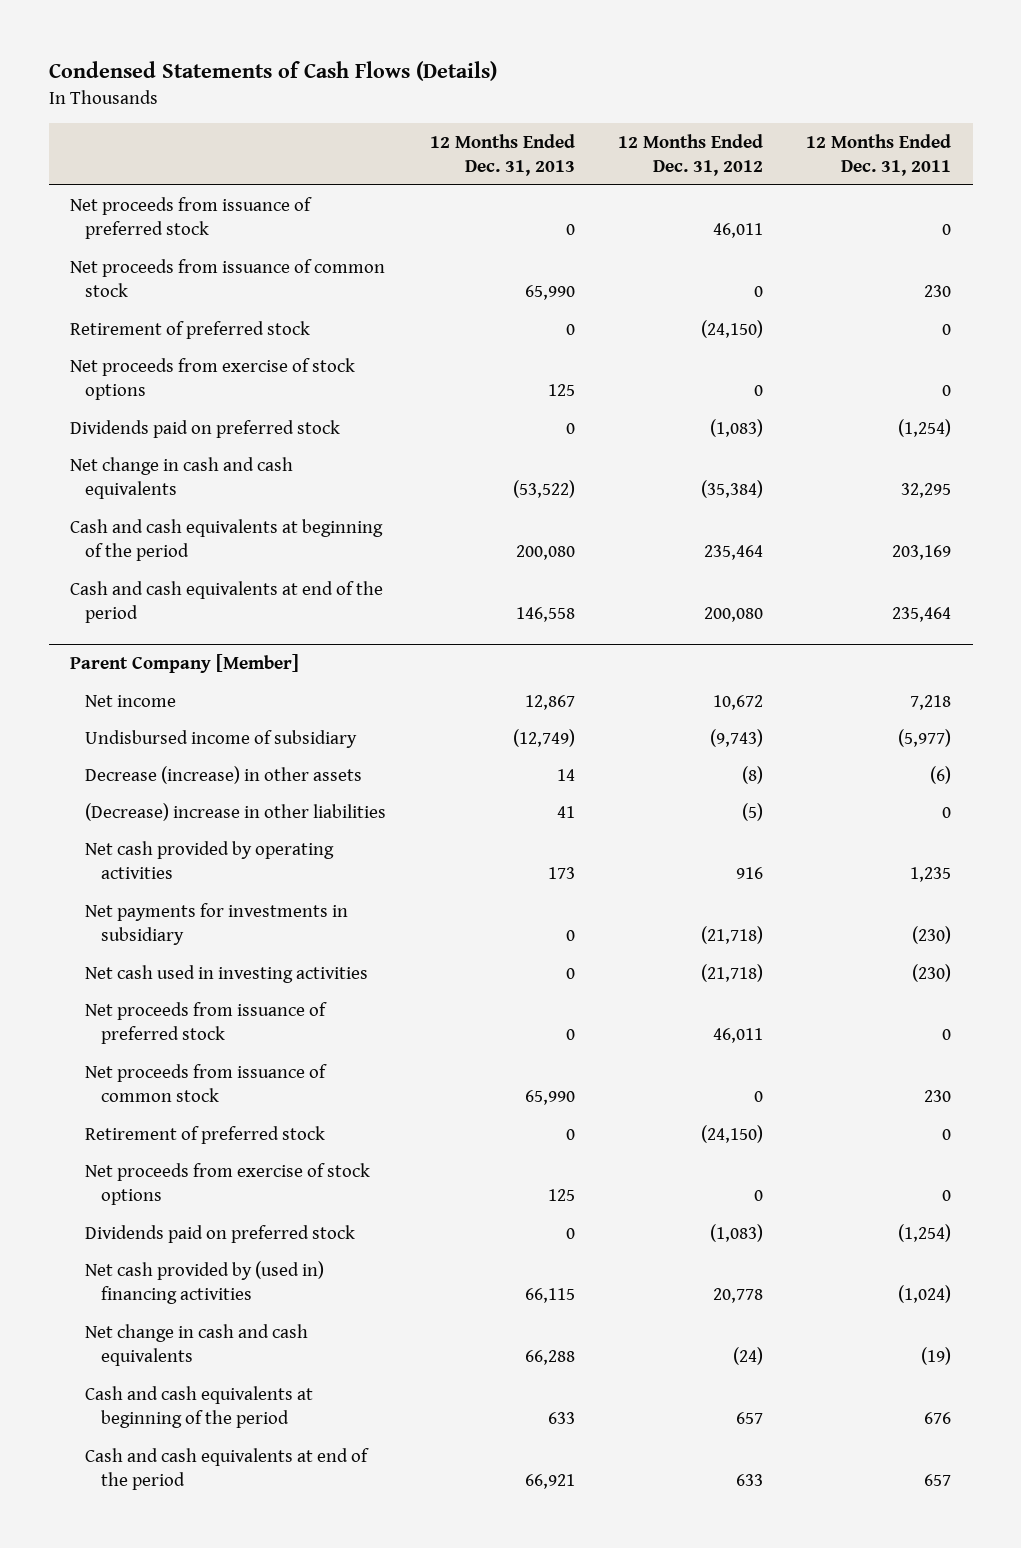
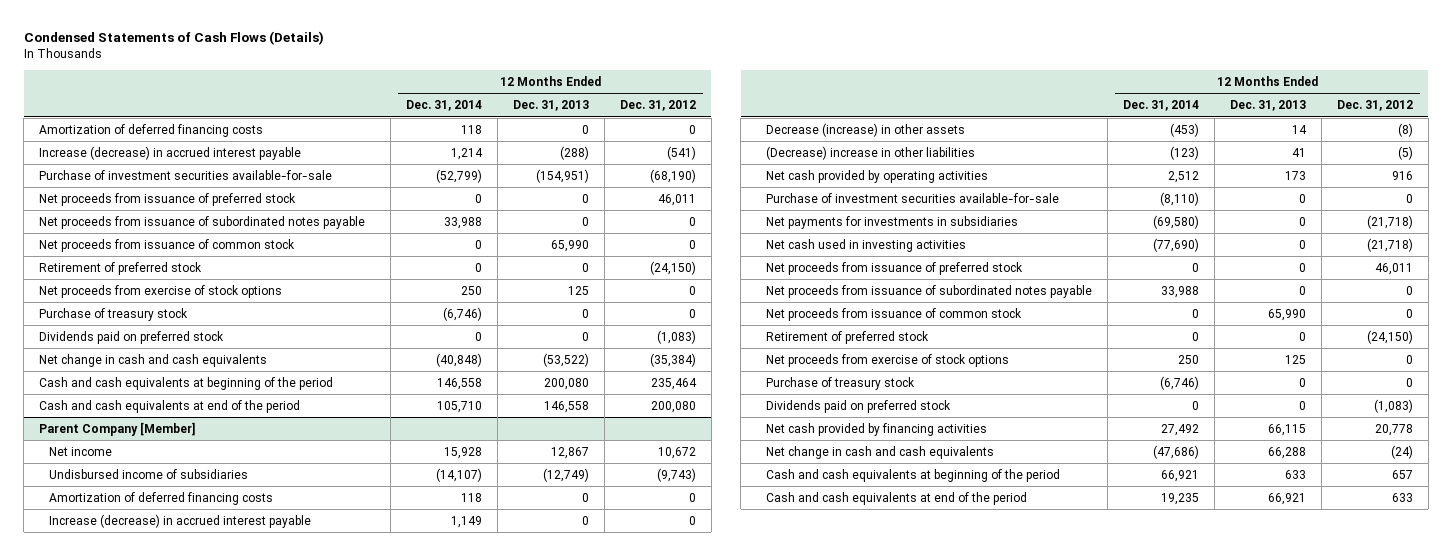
- | 12 Months Ended Dec. 31, 2013 | 12 Months Ended Dec. 31, 2012 | 12 Months Ended Dec. 31, 2011
+ | 12 Months Ended Dec. 31, 2014 | 12 Months Ended Dec. 31, 2013 | 12 Months Ended Dec. 31, 2012
+ Amortization of deferred financing costs | 118 | 0 | 0
+ Increase (decrease) in accrued interest payable | 1,214 | (288) | (541)
+ Purchase of investment securities available-for-sale | (52,799) | (154,951) | (68,190)
+ Net proceeds from issuance of subordinated notes payable | 33,988 | 0 | 0
+ Purchase of treasury stock | (6,746) | 0 | 0
@ Parent Company [Member]
- Undisbursed income of subsidiary | (12,749) | (9,743) | (5,977)
+ Undisbursed income of subsidiaries | (14,107) | (12,749) | (9,743)
+ Amortization of deferred financing costs | 118 | 0 | 0
+ Increase (decrease) in accrued interest payable | 1,149 | 0 | 0
- Net payments for investments in subsidiary | 0 | (21,718) | (230)
+ Purchase of investment securities available-for-sale | (8,110) | 0 | 0
+ Net payments for investments in subsidiaries | (69,580) | 0 | (21,718)
+ Net proceeds from issuance of subordinated notes payable | 33,988 | 0 | 0
+ Purchase of treasury stock | (6,746) | 0 | 0
- Net cash provided by (used in) financing activities | 66,115 | 20,778 | (1,024)
+ Net cash provided by financing activities | 27,492 | 66,115 | 20,778

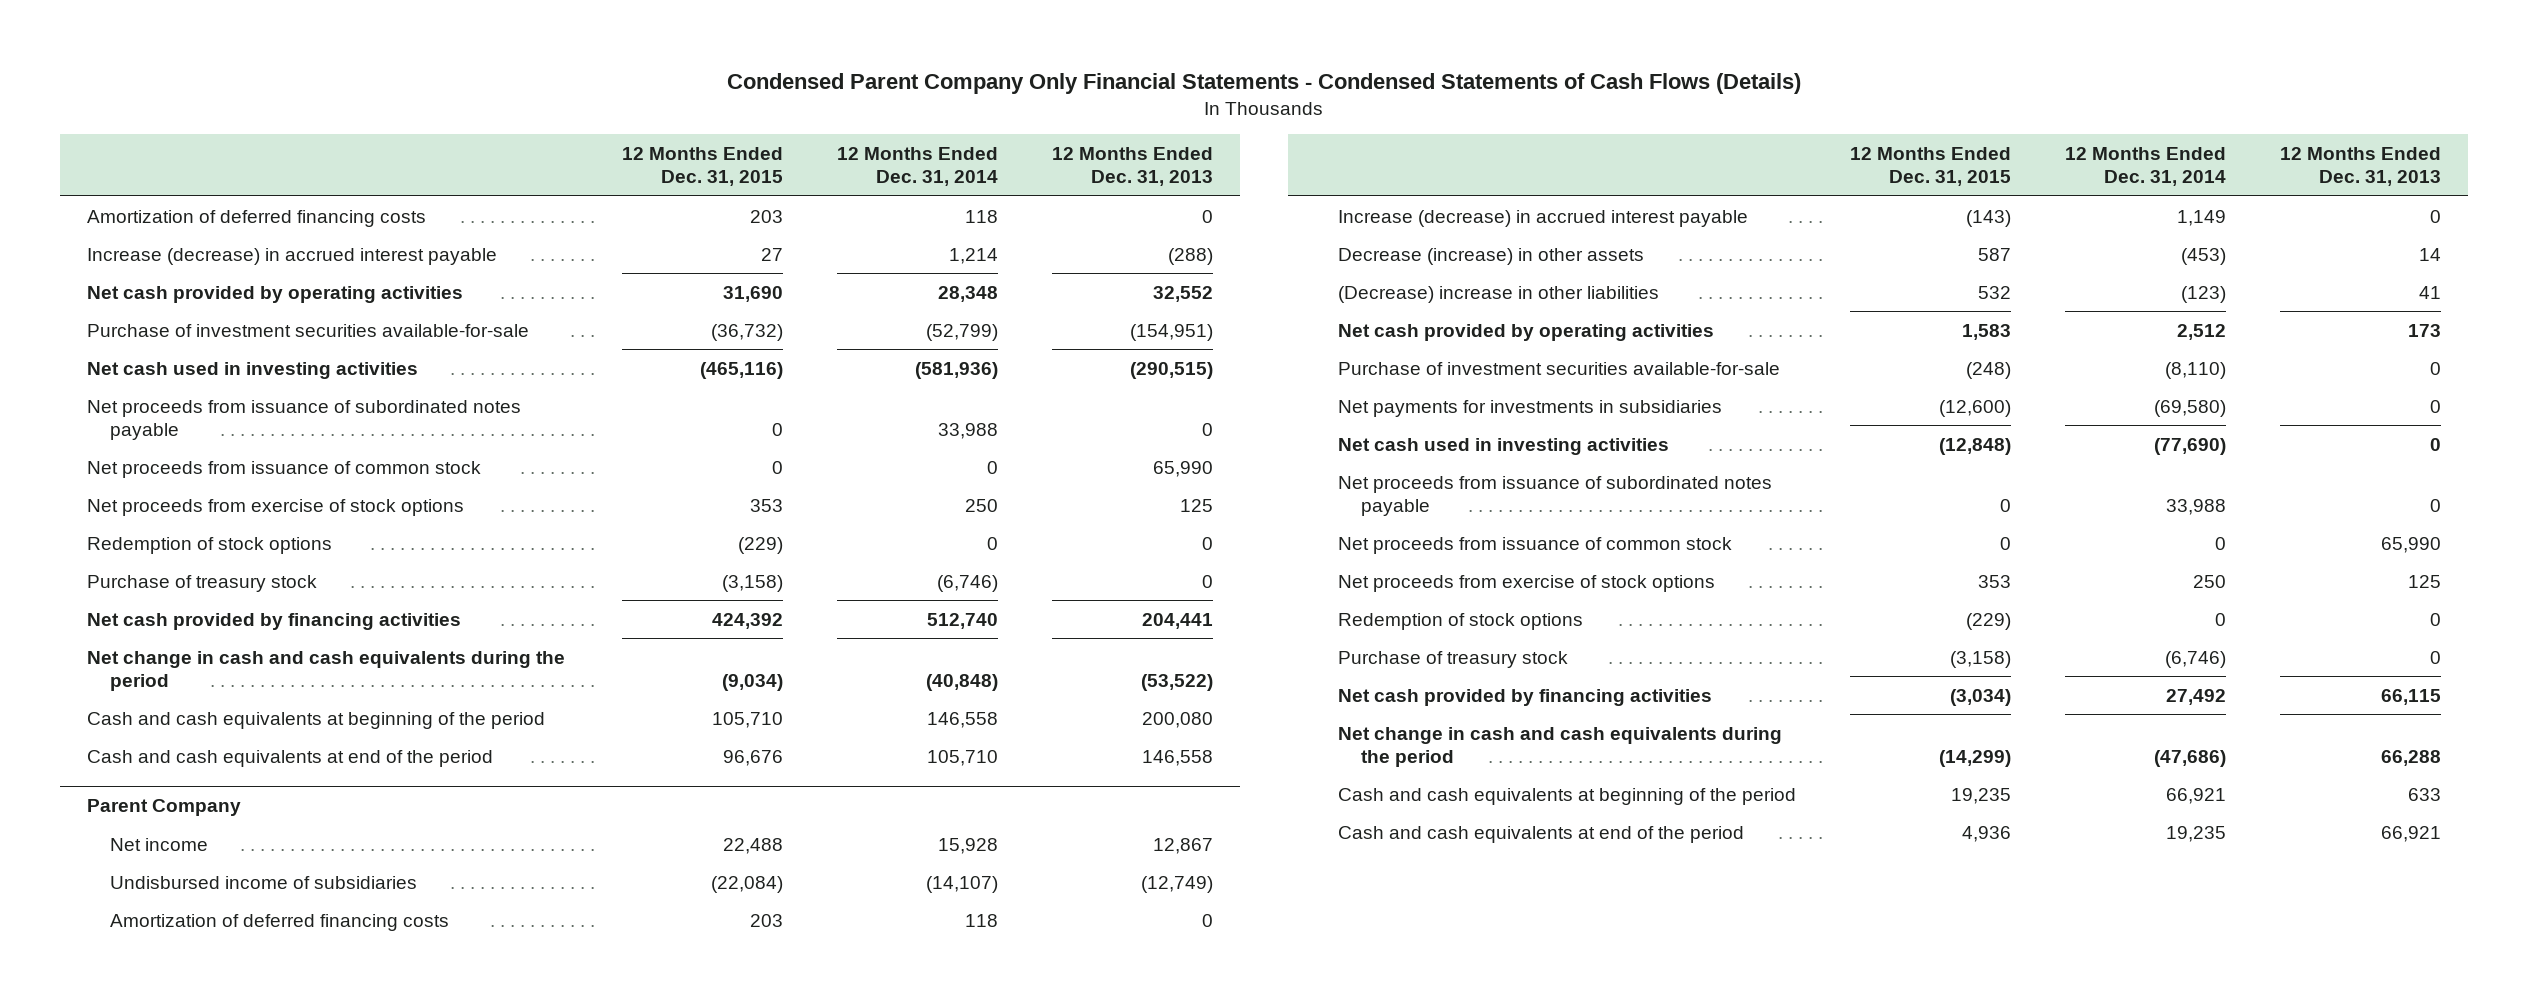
- Condensed Statements of Cash Flows (Details)
+ Condensed Parent Company Only Financial Statements - Condensed Statements of Cash Flows (Details)
- | 12 Months Ended Dec. 31, 2014 | 12 Months Ended Dec. 31, 2013 | 12 Months Ended Dec. 31, 2012
+ | 12 Months Ended Dec. 31, 2015 | 12 Months Ended Dec. 31, 2014 | 12 Months Ended Dec. 31, 2013
+ Net cash provided by operating activities | 31,690 | 28,348 | 32,552
- Net proceeds from issuance of preferred stock | 0 | 0 | 46,011
+ Net cash used in investing activities | (465,116) | (581,936) | (290,515)
- Retirement of preferred stock | 0 | 0 | (24,150)
+ Redemption of stock options | (229) | 0 | 0
- Dividends paid on preferred stock | 0 | 0 | (1,083)
- Net change in cash and cash equivalents | (40,848) | (53,522) | (35,384)
+ Net cash provided by financing activities | 424,392 | 512,740 | 204,441
+ Net change in cash and cash equivalents during the period | (9,034) | (40,848) | (53,522)
- Parent Company [Member]
+ Parent Company
- Net proceeds from issuance of preferred stock | 0 | 0 | 46,011
- Retirement of preferred stock | 0 | 0 | (24,150)
+ Redemption of stock options | (229) | 0 | 0
- Dividends paid on preferred stock | 0 | 0 | (1,083)
- Net change in cash and cash equivalents | (47,686) | 66,288 | (24)
+ Net change in cash and cash equivalents during the period | (14,299) | (47,686) | 66,288

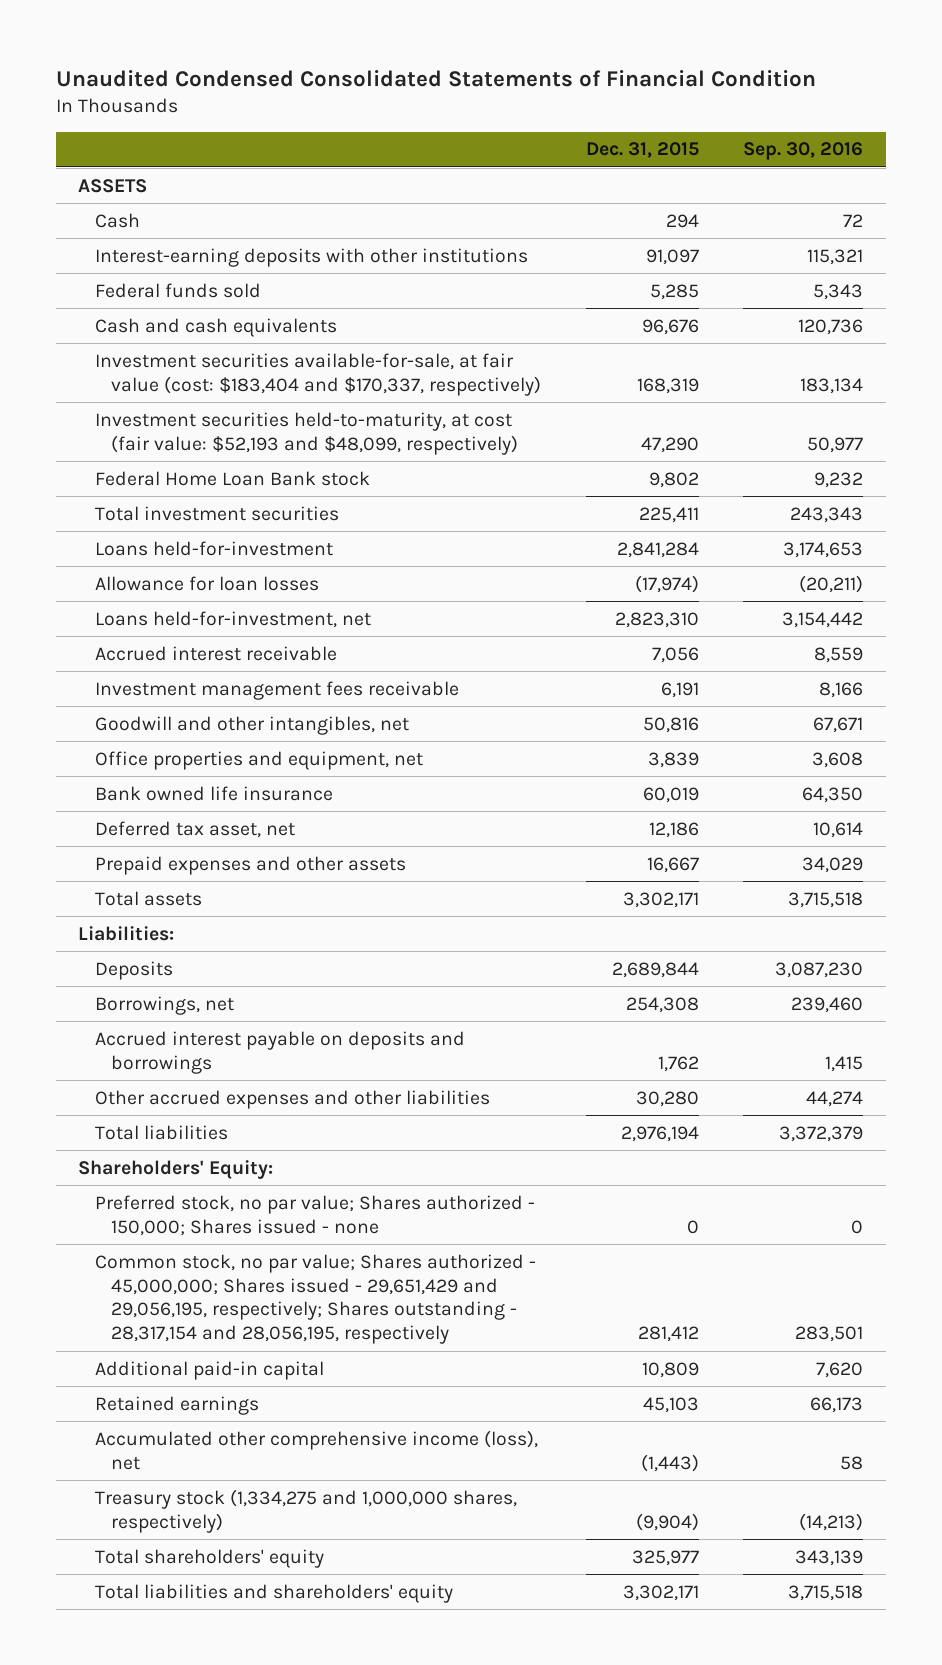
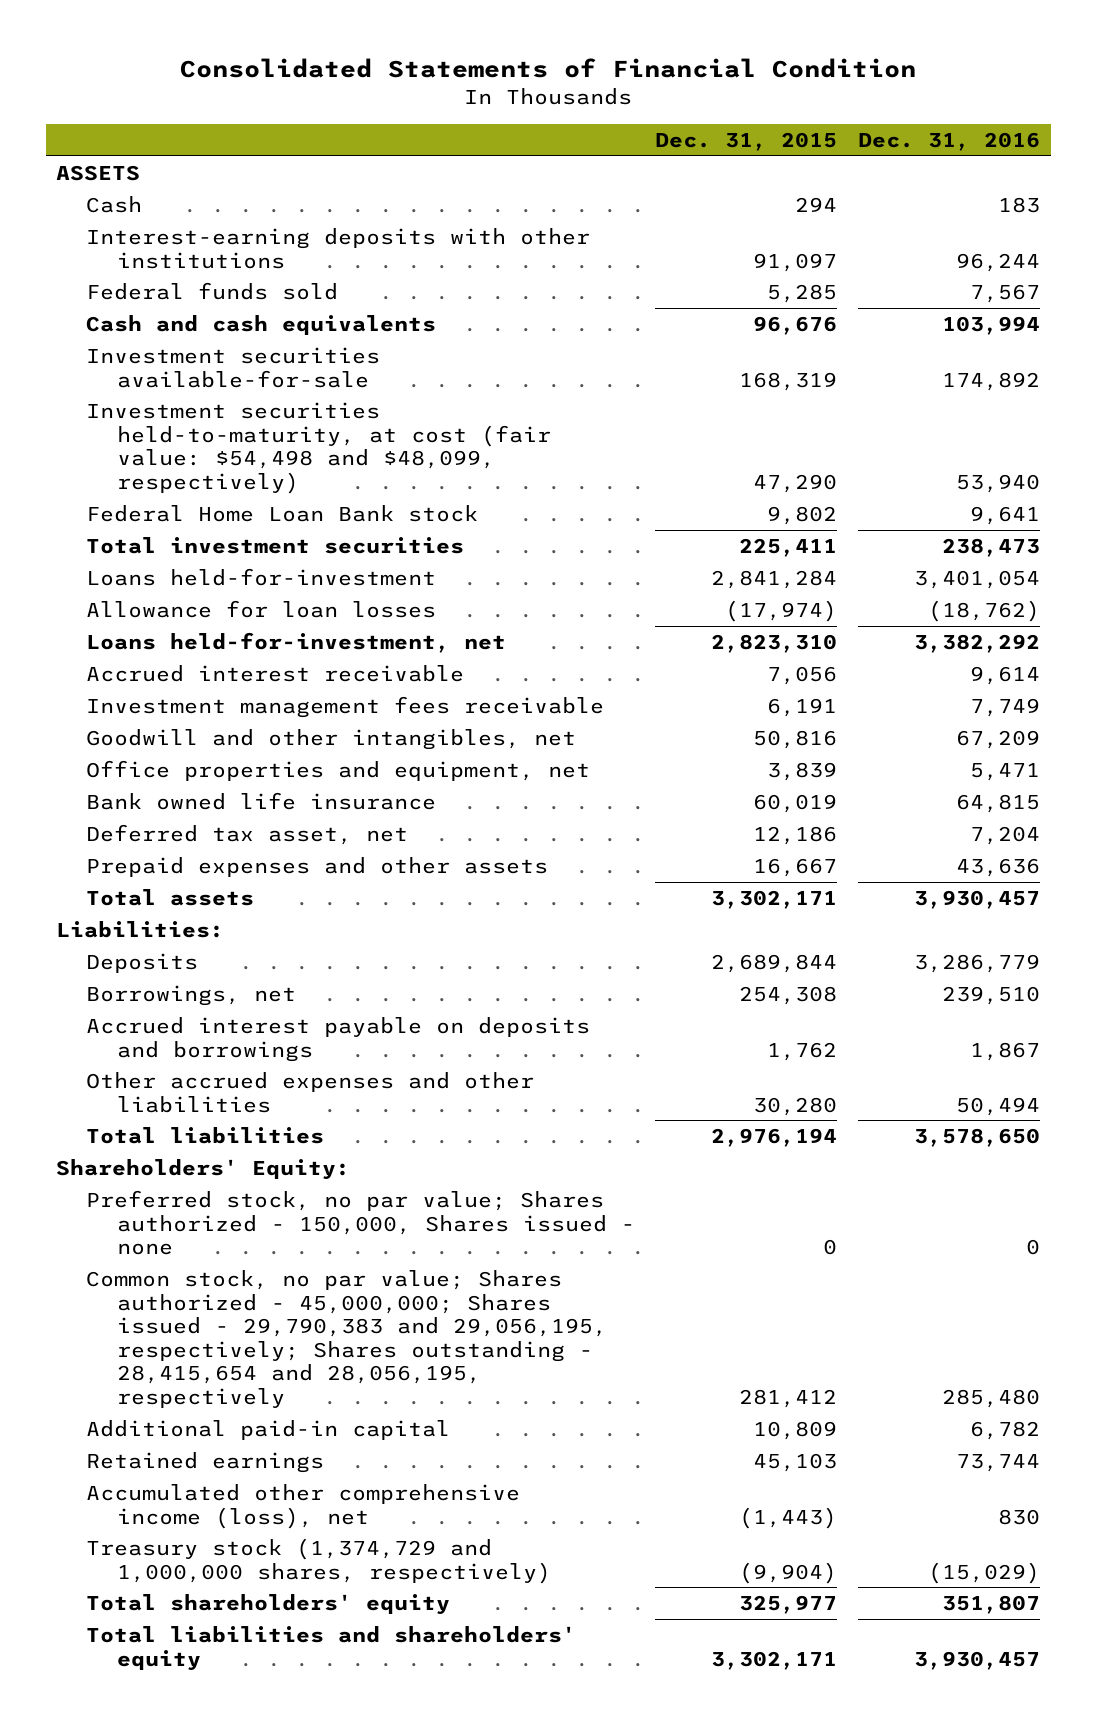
- Unaudited Condensed Consolidated Statements of Financial Condition
+ Consolidated Statements of Financial Condition
- | Dec. 31, 2015 | Sep. 30, 2016
+ | Dec. 31, 2015 | Dec. 31, 2016
- Investment securities available-for-sale, at fair value (cost: $183,404 and $170,337, respectively) | 168,319 | 183,134
- Investment securities held-to-maturity, at cost (fair value: $52,193 and $48,099, respectively) | 47,290 | 50,977
+ Investment securities available-for-sale | 168,319 | 174,892
+ Investment securities held-to-maturity, at cost (fair value: $54,498 and $48,099, respectively) | 47,290 | 53,940
- Preferred stock, no par value; Shares authorized - 150,000; Shares issued - none | 0 | 0
- Common stock, no par value; Shares authorized - 45,000,000; Shares issued - 29,651,429 and 29,056,195, respectively; Shares outstanding - 28,317,154 and 28,056,195, respectively | 281,412 | 283,501
+ Preferred stock, no par value; Shares authorized - 150,000, Shares issued - none | 0 | 0
+ Common stock, no par value; Shares authorized - 45,000,000; Shares issued - 29,790,383 and 29,056,195, respectively; Shares outstanding - 28,415,654 and 28,056,195, respectively | 281,412 | 285,480
- Treasury stock (1,334,275 and 1,000,000 shares, respectively) | (9,904) | (14,213)
+ Treasury stock (1,374,729 and 1,000,000 shares, respectively) | (9,904) | (15,029)

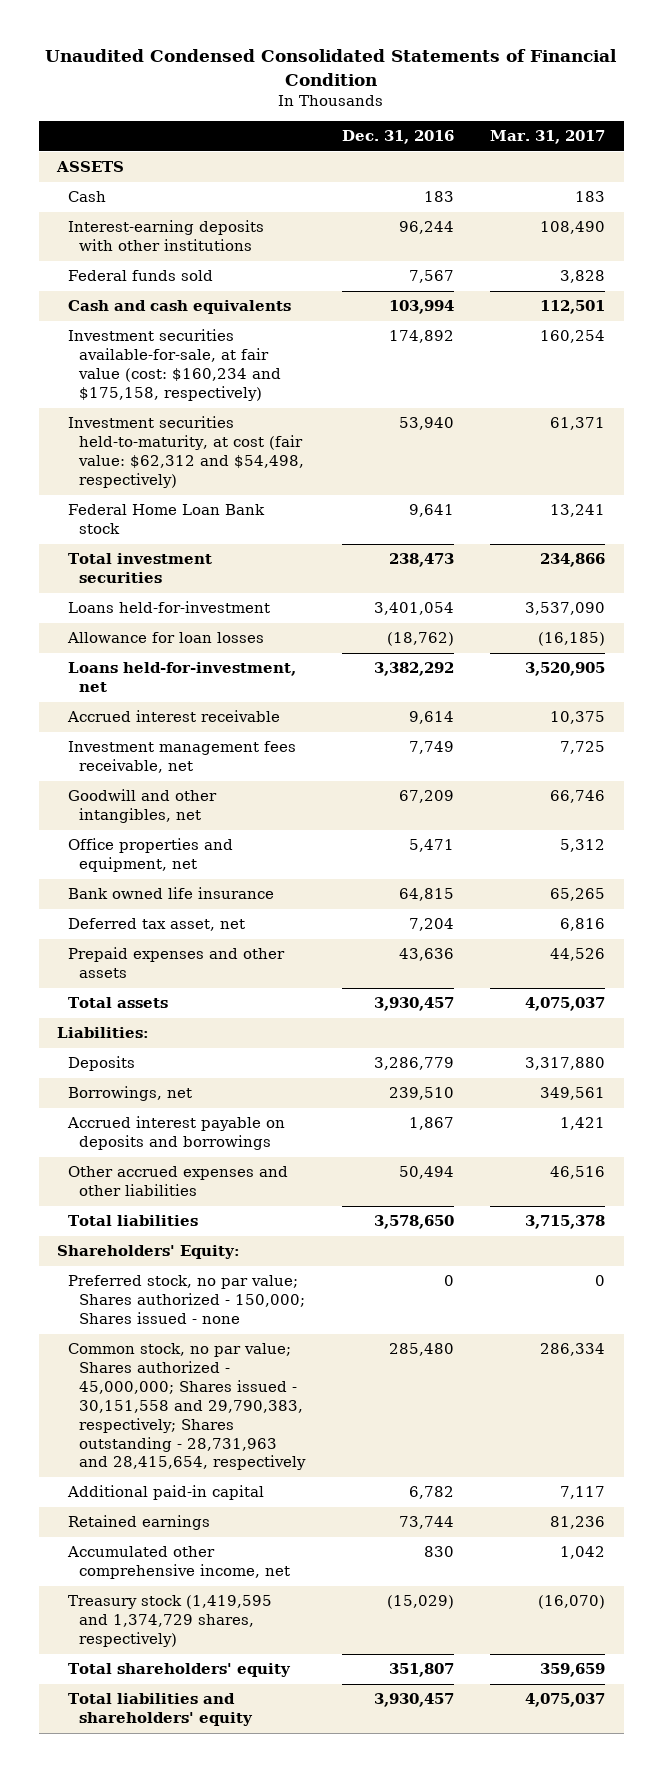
- Consolidated Statements of Financial Condition
+ Unaudited Condensed Consolidated Statements of Financial Condition
- | Dec. 31, 2015 | Dec. 31, 2016
+ | Dec. 31, 2016 | Mar. 31, 2017
- Investment securities available-for-sale | 168,319 | 174,892
- Investment securities held-to-maturity, at cost (fair value: $54,498 and $48,099, respectively) | 47,290 | 53,940
+ Investment securities available-for-sale, at fair value (cost: $160,234 and $175,158, respectively) | 174,892 | 160,254
+ Investment securities held-to-maturity, at cost (fair value: $62,312 and $54,498, respectively) | 53,940 | 61,371
- Investment management fees receivable | 6,191 | 7,749
+ Investment management fees receivable, net | 7,749 | 7,725
- Preferred stock, no par value; Shares authorized - 150,000, Shares issued - none | 0 | 0
- Common stock, no par value; Shares authorized - 45,000,000; Shares issued - 29,790,383 and 29,056,195, respectively; Shares outstanding - 28,415,654 and 28,056,195, respectively | 281,412 | 285,480
+ Preferred stock, no par value; Shares authorized - 150,000; Shares issued - none | 0 | 0
+ Common stock, no par value; Shares authorized - 45,000,000; Shares issued - 30,151,558 and 29,790,383, respectively; Shares outstanding - 28,731,963 and 28,415,654, respectively | 285,480 | 286,334
- Accumulated other comprehensive income (loss), net | (1,443) | 830
- Treasury stock (1,374,729 and 1,000,000 shares, respectively) | (9,904) | (15,029)
+ Accumulated other comprehensive income, net | 830 | 1,042
+ Treasury stock (1,419,595 and 1,374,729 shares, respectively) | (15,029) | (16,070)

